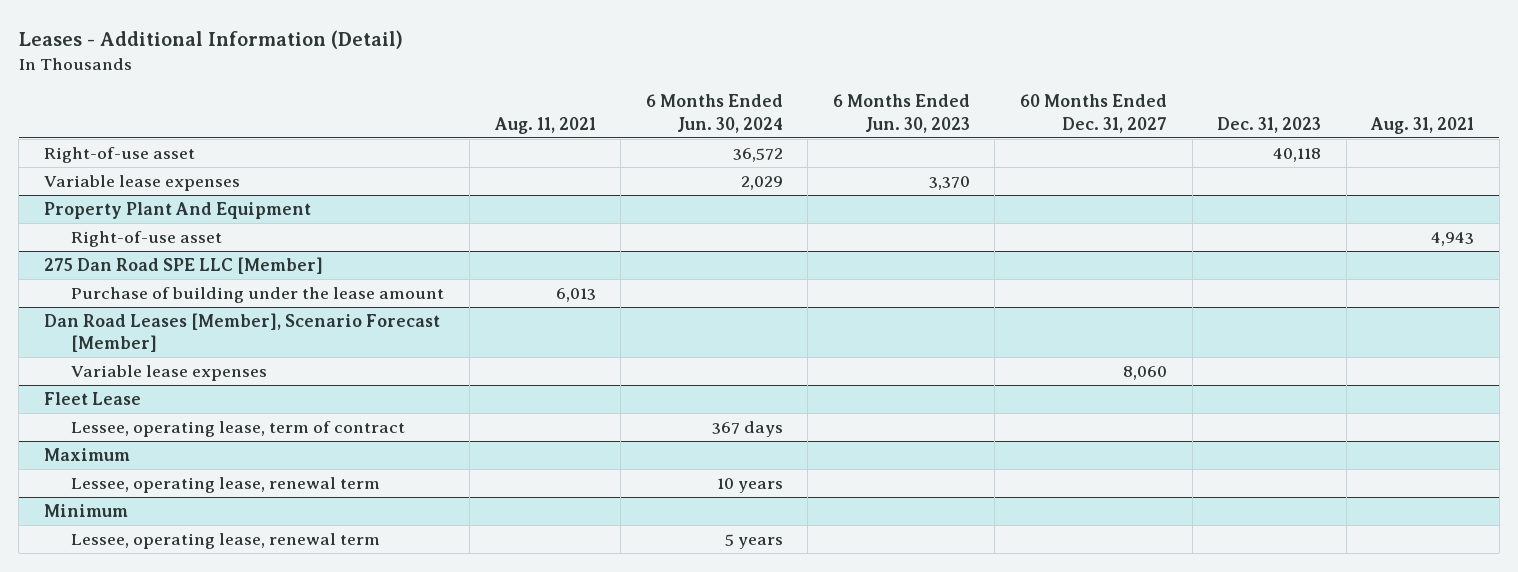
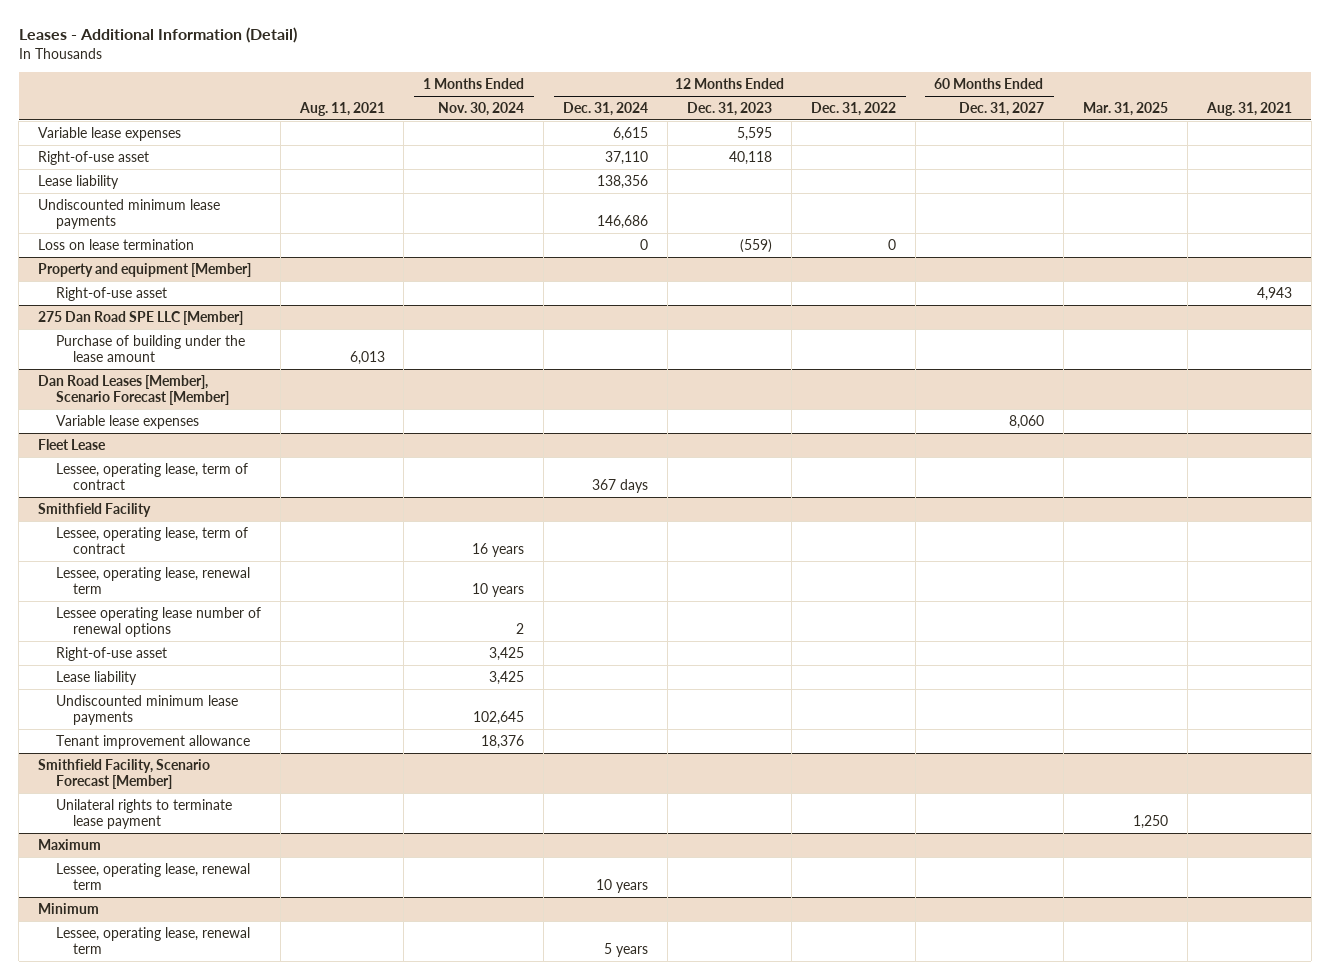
- | Aug. 11, 2021 | 6 Months Ended Jun. 30, 2024 | 6 Months Ended Jun. 30, 2023 | 60 Months Ended Dec. 31, 2027 | Dec. 31, 2023 | Aug. 31, 2021
+ | Aug. 11, 2021 | 1 Months Ended Nov. 30, 2024 | 12 Months Ended Dec. 31, 2024 | 12 Months Ended Dec. 31, 2023 | 12 Months Ended Dec. 31, 2022 | 60 Months Ended Dec. 31, 2027 | Mar. 31, 2025 | Aug. 31, 2021
- Property Plant And Equipment
moved down: Right-of-use asset | | | 37,110 | 40,118 | | | |
+ Lease liability | | | 138,356 | | | | |
+ Undiscounted minimum lease payments | | | 146,686 | | | | |
+ Loss on lease termination | | | 0 | (559) | 0 | | |
+ Property and equipment [Member]
+ Smithfield Facility
+ Lessee, operating lease, term of contract | | 16 years | | | | | |
+ Lessee, operating lease, renewal term | | 10 years | | | | | |
+ Lessee operating lease number of renewal options | | 2 | | | | | |
+ Right-of-use asset | | 3,425 | | | | | |
+ Lease liability | | 3,425 | | | | | |
+ Undiscounted minimum lease payments | | 102,645 | | | | | |
+ Tenant improvement allowance | | 18,376 | | | | | |
+ Smithfield Facility, Scenario Forecast [Member]
+ Unilateral rights to terminate lease payment | | | | | | | 1,250 |

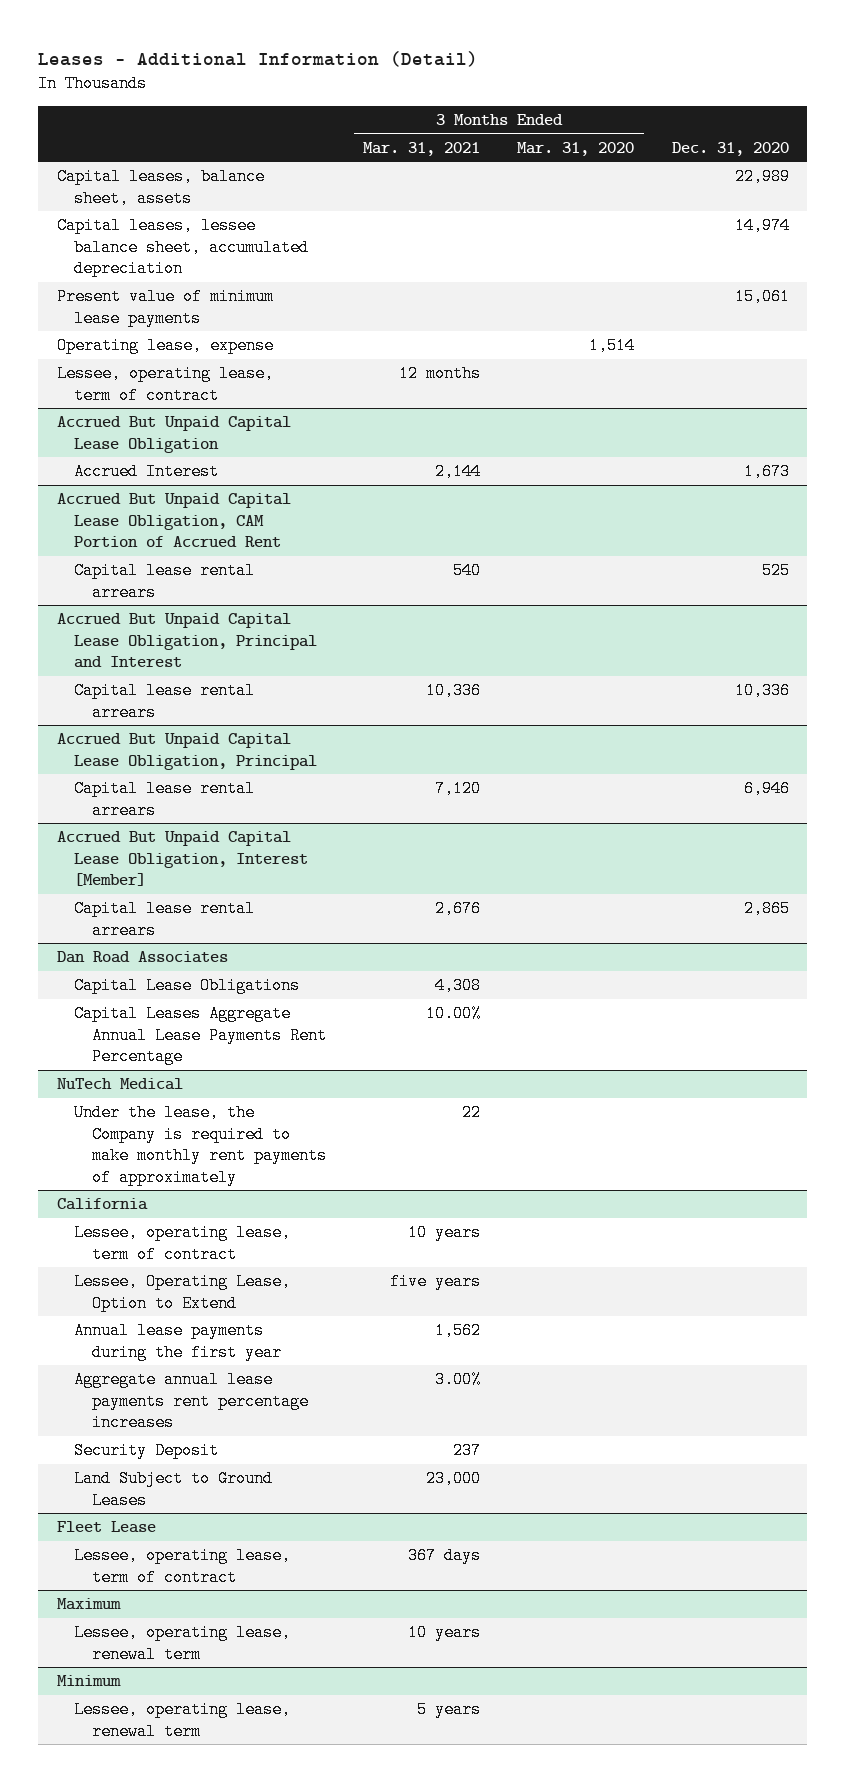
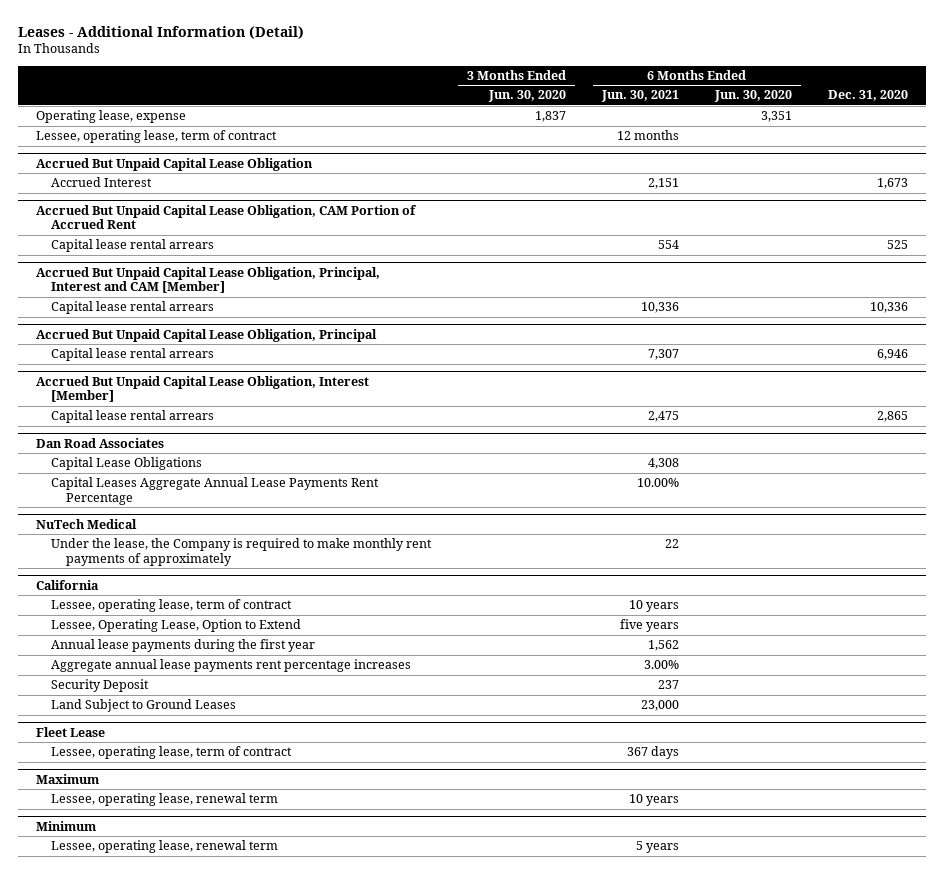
- | 3 Months Ended Mar. 31, 2021 | 3 Months Ended Mar. 31, 2020 | Dec. 31, 2020
+ | 3 Months Ended Jun. 30, 2020 | 6 Months Ended Jun. 30, 2021 | 6 Months Ended Jun. 30, 2020 | Dec. 31, 2020
- Capital leases, balance sheet, assets | | | 22,989
- Capital leases, lessee balance sheet, accumulated depreciation | | | 14,974
- Present value of minimum lease payments | | | 15,061
- Accrued But Unpaid Capital Lease Obligation, Principal and Interest
+ Accrued But Unpaid Capital Lease Obligation, Principal, Interest and CAM [Member]

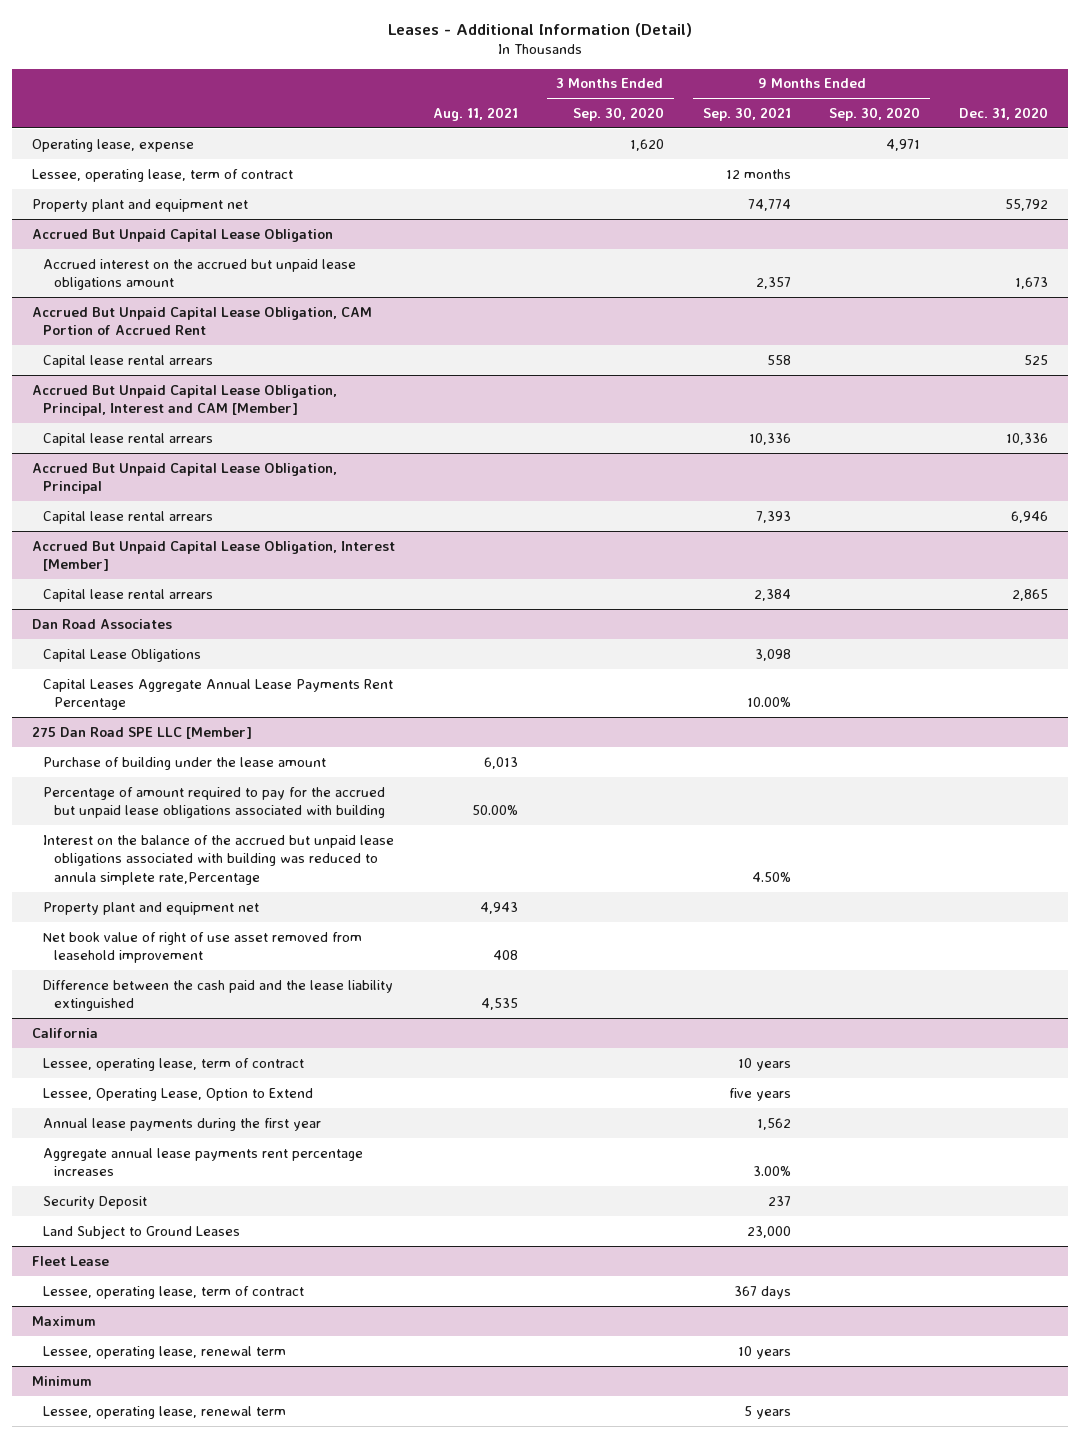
- | 3 Months Ended Jun. 30, 2020 | 6 Months Ended Jun. 30, 2021 | 6 Months Ended Jun. 30, 2020 | Dec. 31, 2020
+ | Aug. 11, 2021 | 3 Months Ended Sep. 30, 2020 | 9 Months Ended Sep. 30, 2021 | 9 Months Ended Sep. 30, 2020 | Dec. 31, 2020
+ Property plant and equipment net | | | 74,774 | | 55,792
@ Accrued But Unpaid Capital Lease Obligation
- Accrued Interest | | 2,151 | | 1,673
+ Accrued interest on the accrued but unpaid lease obligations amount | | | 2,357 | | 1,673
- NuTech Medical
- Under the lease, the Company is required to make monthly rent payments of approximately | | 22 | |
+ 275 Dan Road SPE LLC [Member]
+ Purchase of building under the lease amount | 6,013 | | | |
+ Percentage of amount required to pay for the accrued but unpaid lease obligations associated with building | 50.00% | | | |
+ Interest on the balance of the accrued but unpaid lease obligations associated with building was reduced to annula simplete rate,Percentage | | | 4.50% | |
+ Property plant and equipment net | 4,943 | | | |
+ Net book value of right of use asset removed from leasehold improvement | 408 | | | |
+ Difference between the cash paid and the lease liability extinguished | 4,535 | | | |

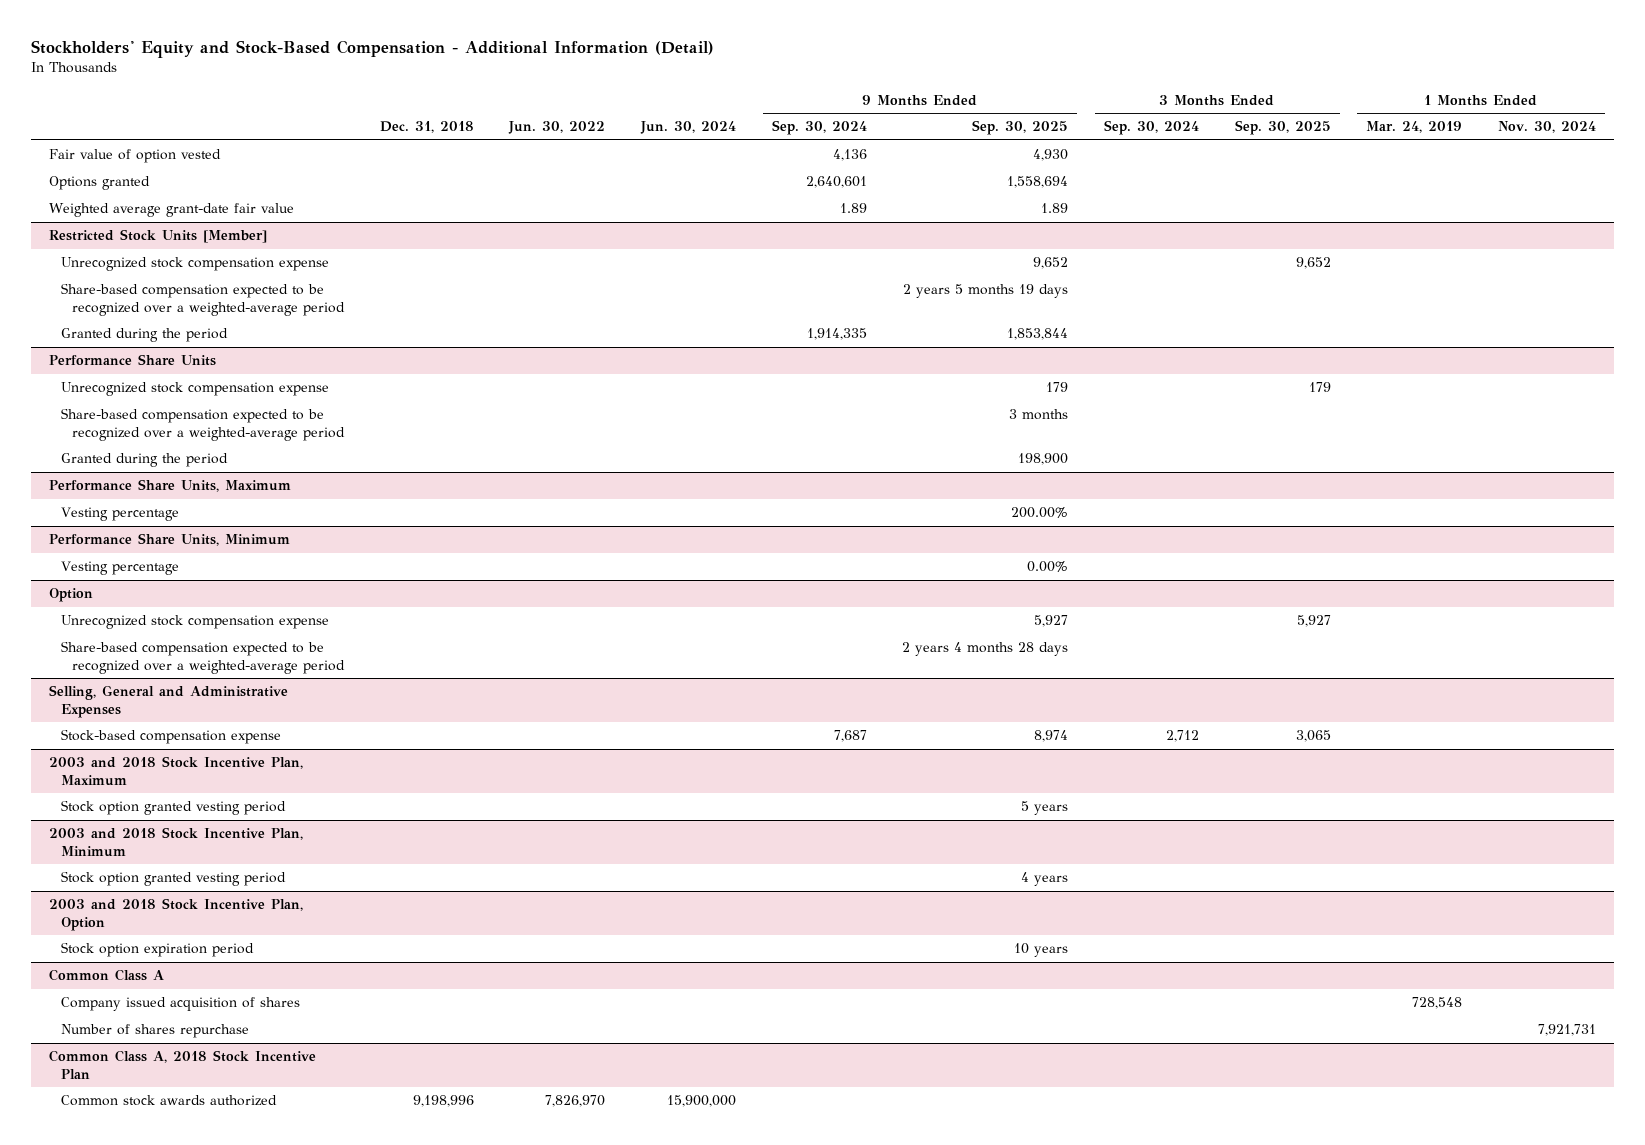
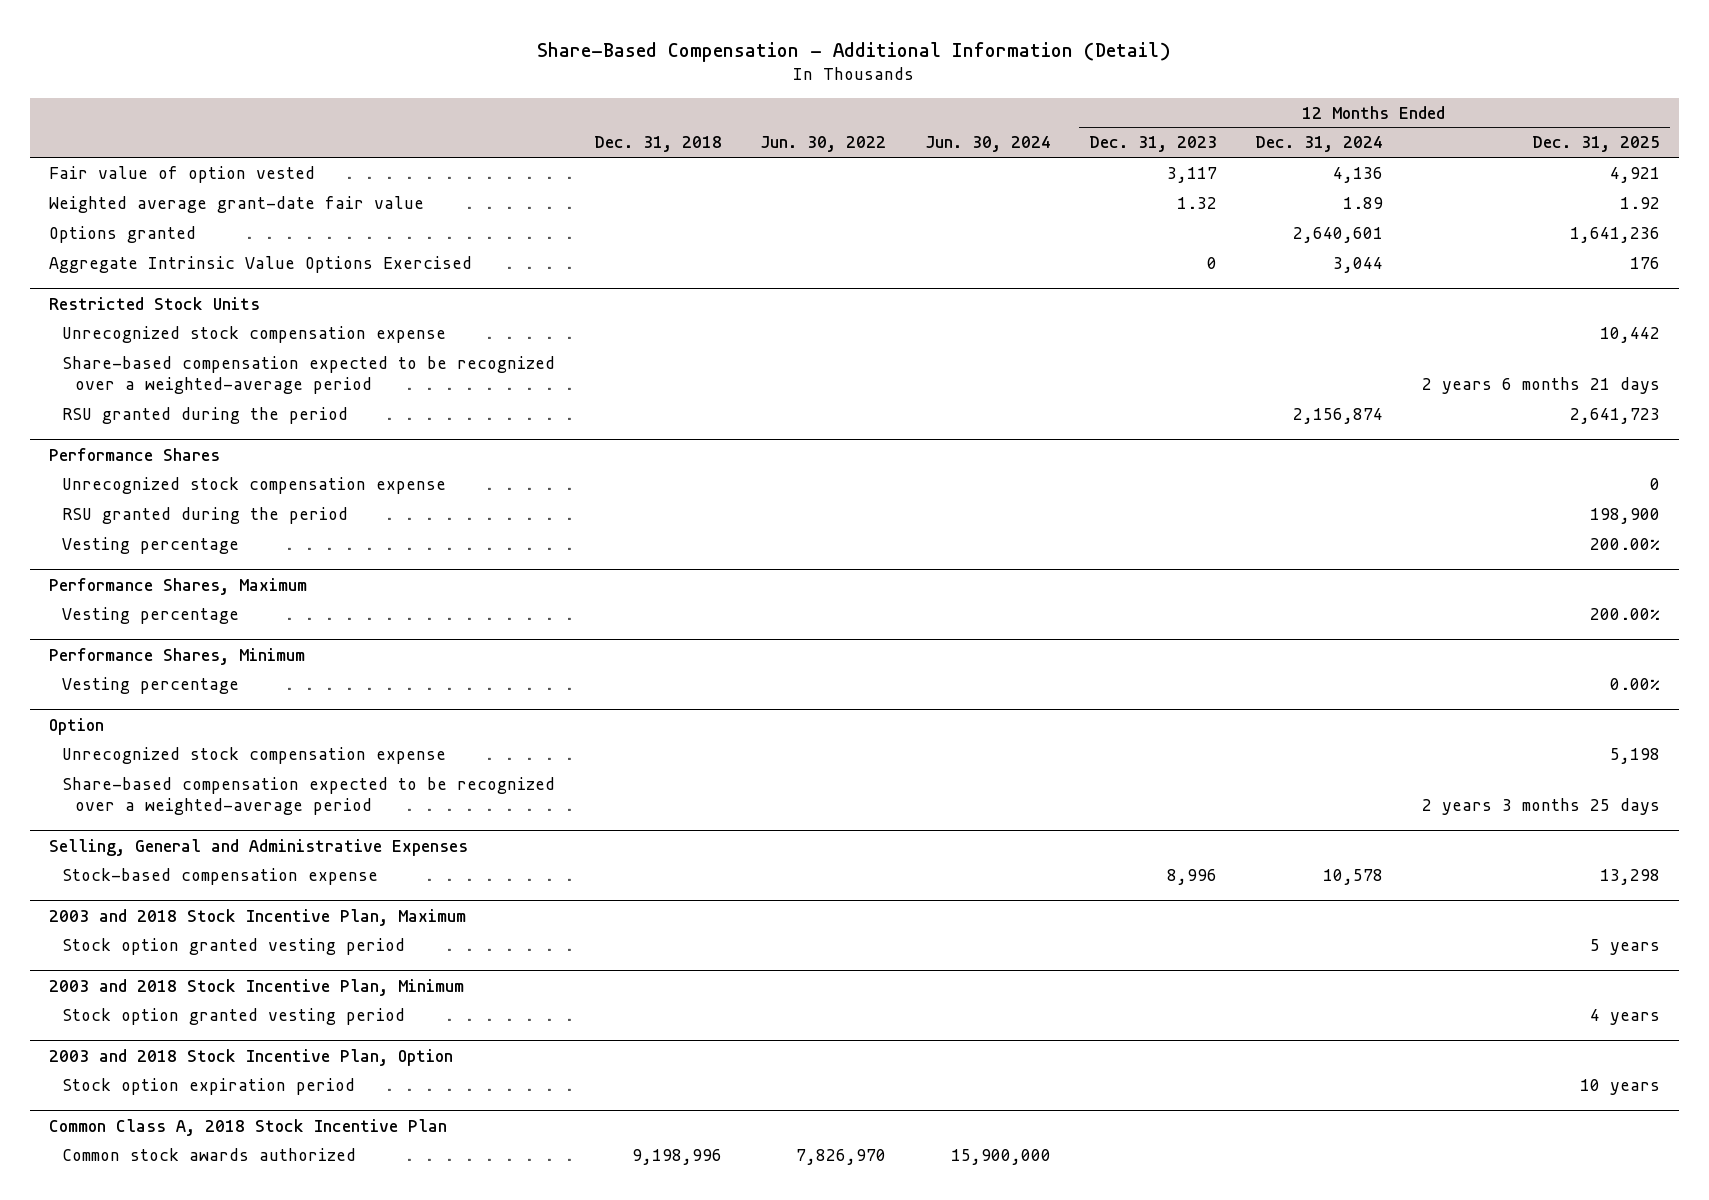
- Stockholders' Equity and Stock-Based Compensation - Additional Information (Detail)
+ Share-Based Compensation - Additional Information (Detail)
- | Dec. 31, 2018 | Jun. 30, 2022 | Jun. 30, 2024 | 9 Months Ended Sep. 30, 2024 | 9 Months Ended Sep. 30, 2025 | 3 Months Ended Sep. 30, 2024 | 3 Months Ended Sep. 30, 2025 | 1 Months Ended Mar. 24, 2019 | 1 Months Ended Nov. 30, 2024
+ | Dec. 31, 2018 | Jun. 30, 2022 | Jun. 30, 2024 | 12 Months Ended Dec. 31, 2023 | 12 Months Ended Dec. 31, 2024 | 12 Months Ended Dec. 31, 2025
- Restricted Stock Units [Member]
moved down: Options granted | | | | | 2,640,601 | 1,641,236
+ Aggregate Intrinsic Value Options Exercised | | | | 0 | 3,044 | 176
+ Restricted Stock Units
- Granted during the period | | | | 1,914,335 | 1,853,844 | | | |
- Performance Share Units
+ RSU granted during the period | | | | | 2,156,874 | 2,641,723
+ Performance Shares
- Share-based compensation expected to be recognized over a weighted-average period | | | | | 3 months | | | |
- Granted during the period | | | | | 198,900 | | | |
- Performance Share Units, Maximum
- Vesting percentage | | | | | 200.00% | | | |
- Performance Share Units, Minimum
- Vesting percentage | | | | | 0.00% | | | |
+ RSU granted during the period | | | | | | 198,900
+ Vesting percentage | | | | | | 200.00%
+ Performance Shares, Maximum
+ Vesting percentage | | | | | | 200.00%
+ Performance Shares, Minimum
+ Vesting percentage | | | | | | 0.00%
- Common Class A
- Company issued acquisition of shares | | | | | | | | 728,548 |
- Number of shares repurchase | | | | | | | | | 7,921,731

